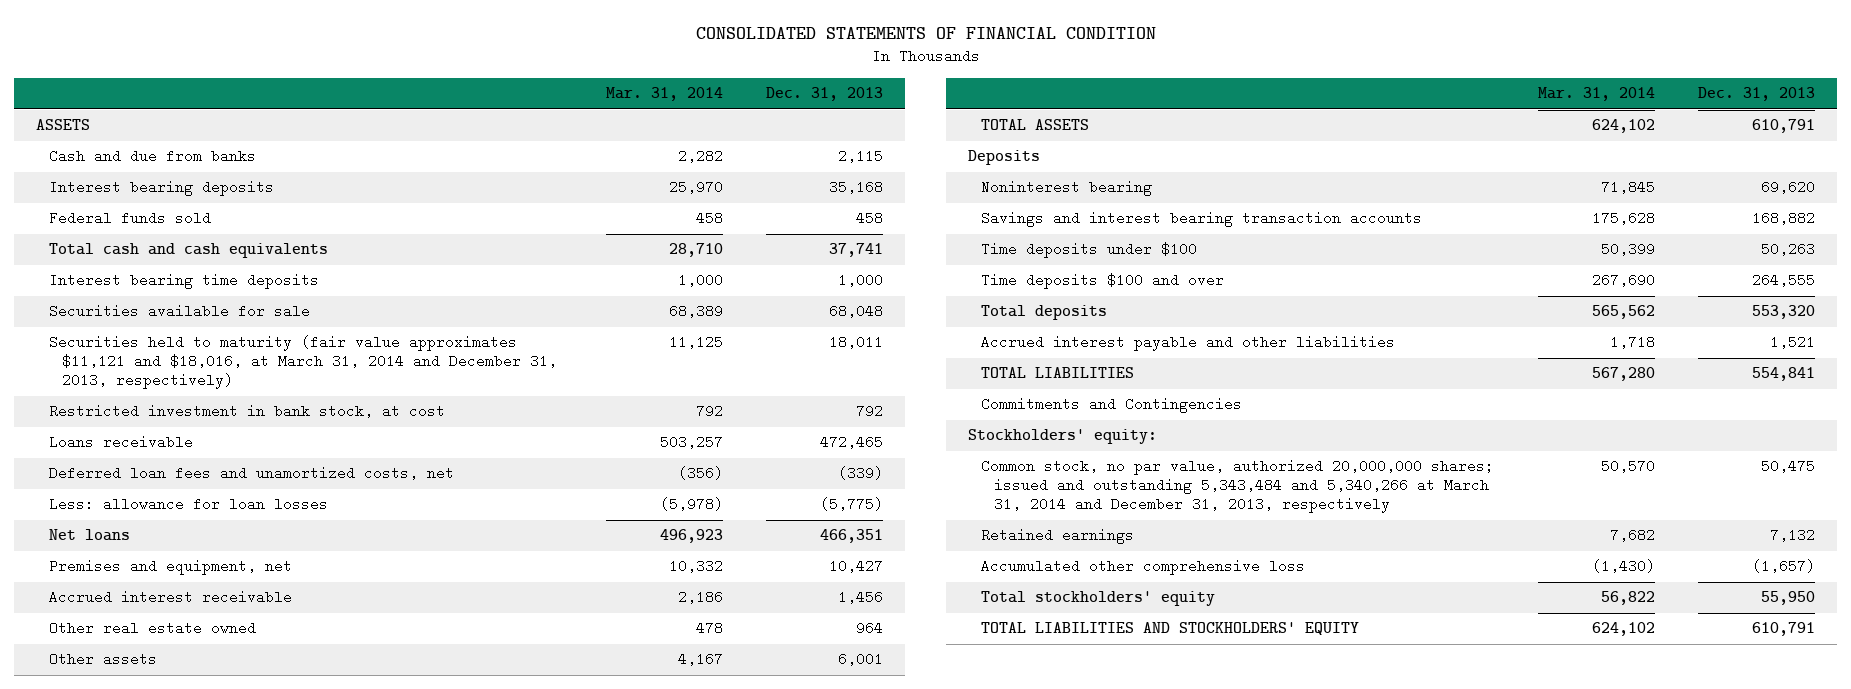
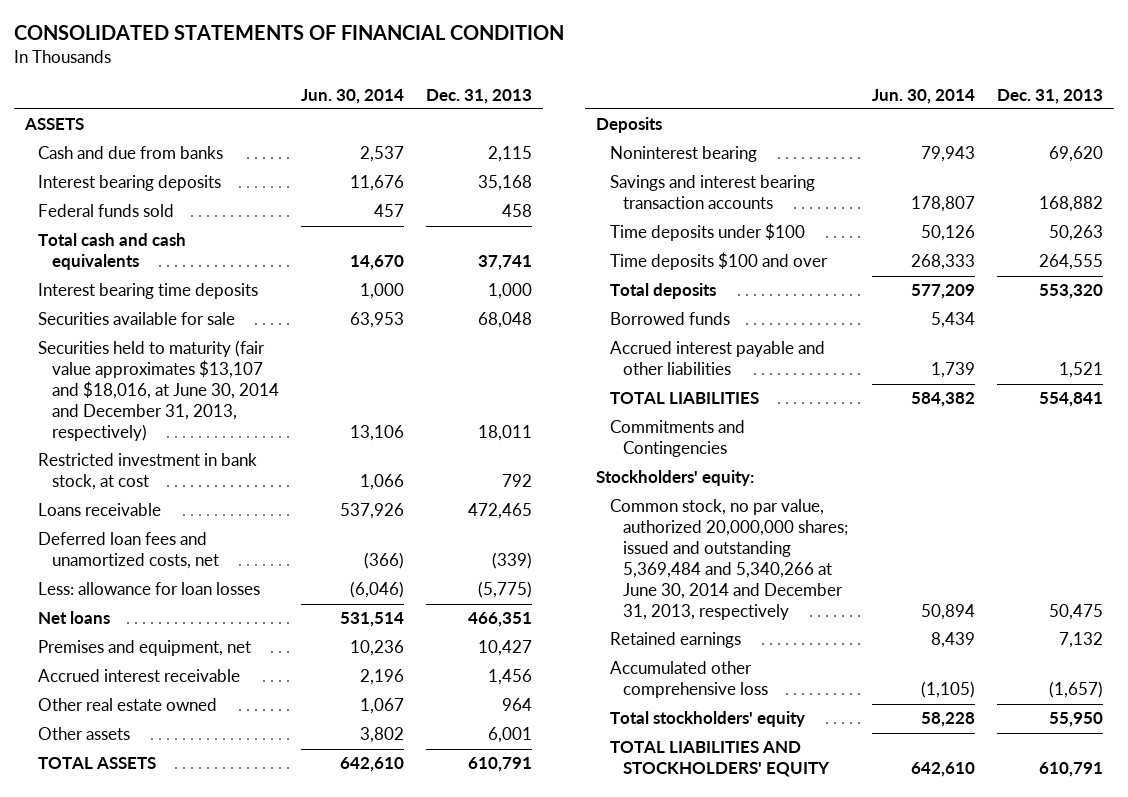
- | Mar. 31, 2014 | Dec. 31, 2013
+ | Jun. 30, 2014 | Dec. 31, 2013
- Securities held to maturity (fair value approximates $11,121 and $18,016, at March 31, 2014 and December 31, 2013, respectively) | 11,125 | 18,011
+ Securities held to maturity (fair value approximates $13,107 and $18,016, at June 30, 2014 and December 31, 2013, respectively) | 13,106 | 18,011
+ Borrowed funds | 5,434 |
- Common stock, no par value, authorized 20,000,000 shares; issued and outstanding 5,343,484 and 5,340,266 at March 31, 2014 and December 31, 2013, respectively | 50,570 | 50,475
+ Common stock, no par value, authorized 20,000,000 shares; issued and outstanding 5,369,484 and 5,340,266 at June 30, 2014 and December 31, 2013, respectively | 50,894 | 50,475

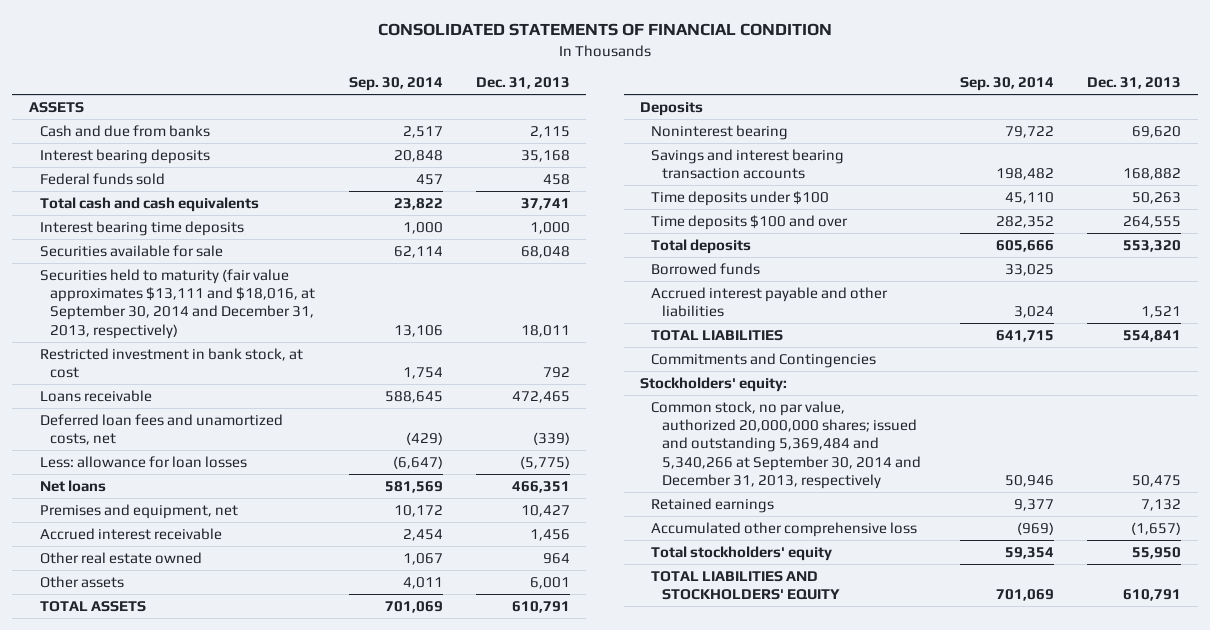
- | Jun. 30, 2014 | Dec. 31, 2013
+ | Sep. 30, 2014 | Dec. 31, 2013
- Securities held to maturity (fair value approximates $13,107 and $18,016, at June 30, 2014 and December 31, 2013, respectively) | 13,106 | 18,011
+ Securities held to maturity (fair value approximates $13,111 and $18,016, at September 30, 2014 and December 31, 2013, respectively) | 13,106 | 18,011
- Common stock, no par value, authorized 20,000,000 shares; issued and outstanding 5,369,484 and 5,340,266 at June 30, 2014 and December 31, 2013, respectively | 50,894 | 50,475
+ Common stock, no par value, authorized 20,000,000 shares; issued and outstanding 5,369,484 and 5,340,266 at September 30, 2014 and December 31, 2013, respectively | 50,946 | 50,475

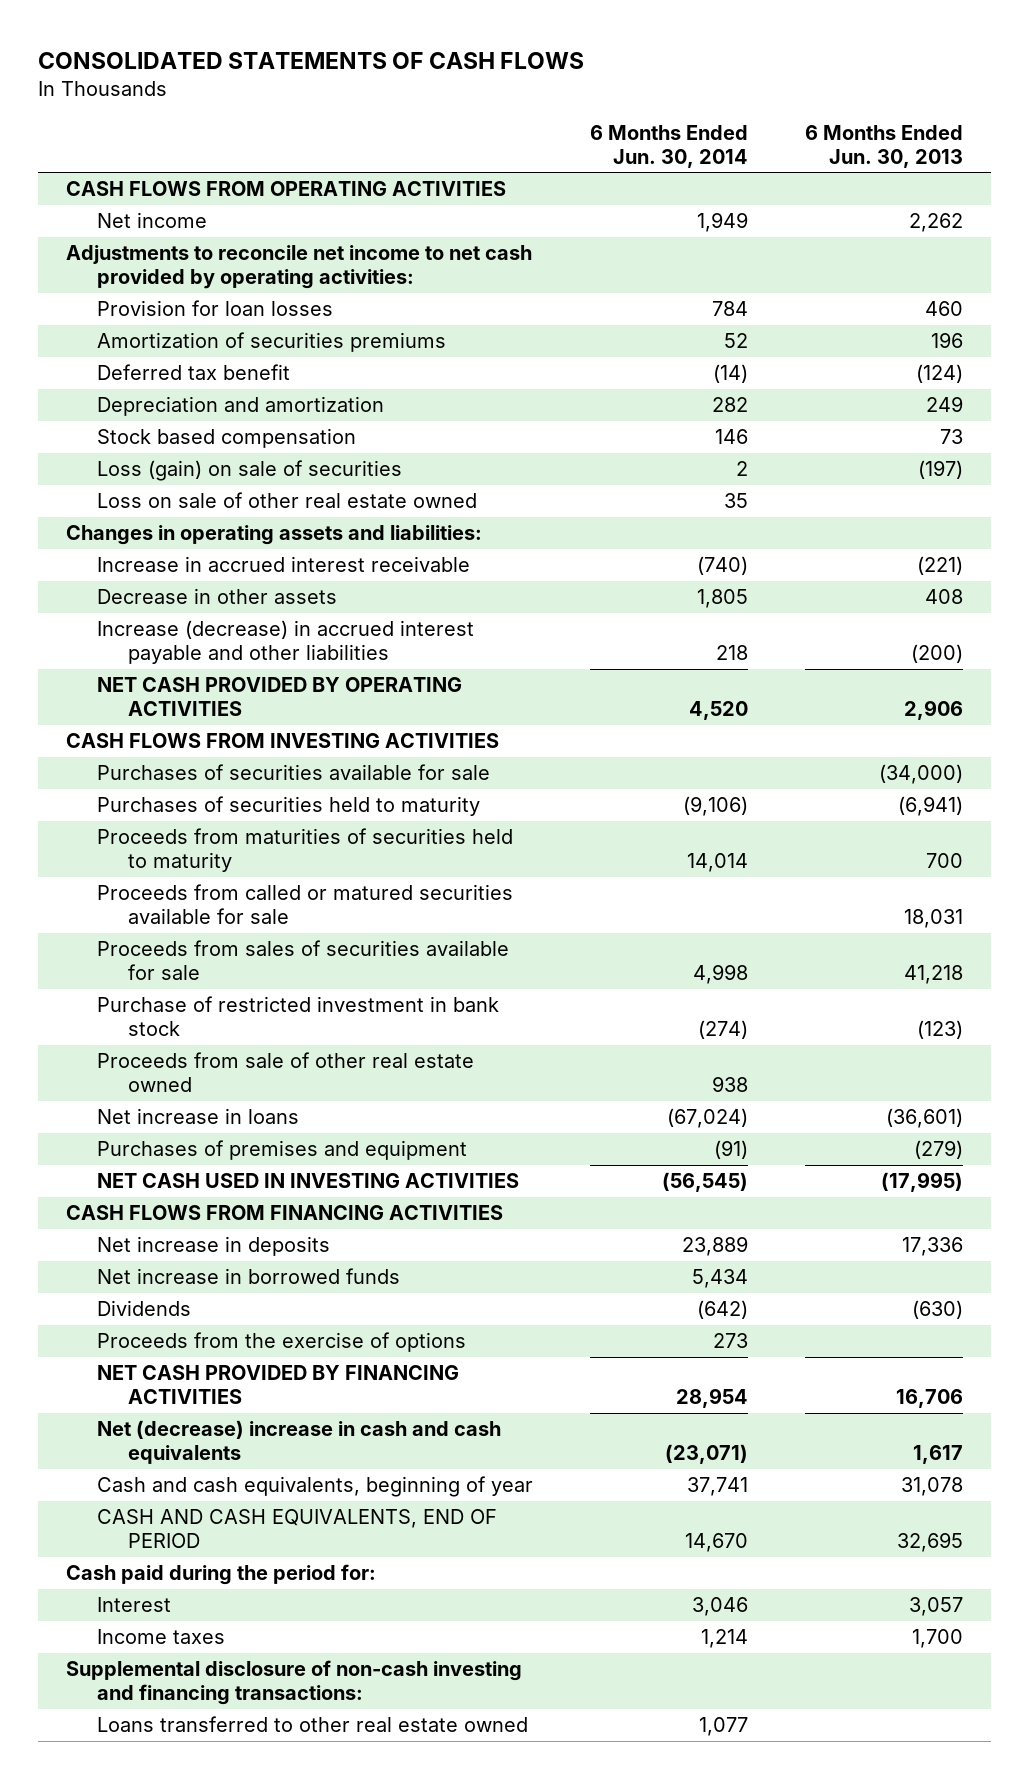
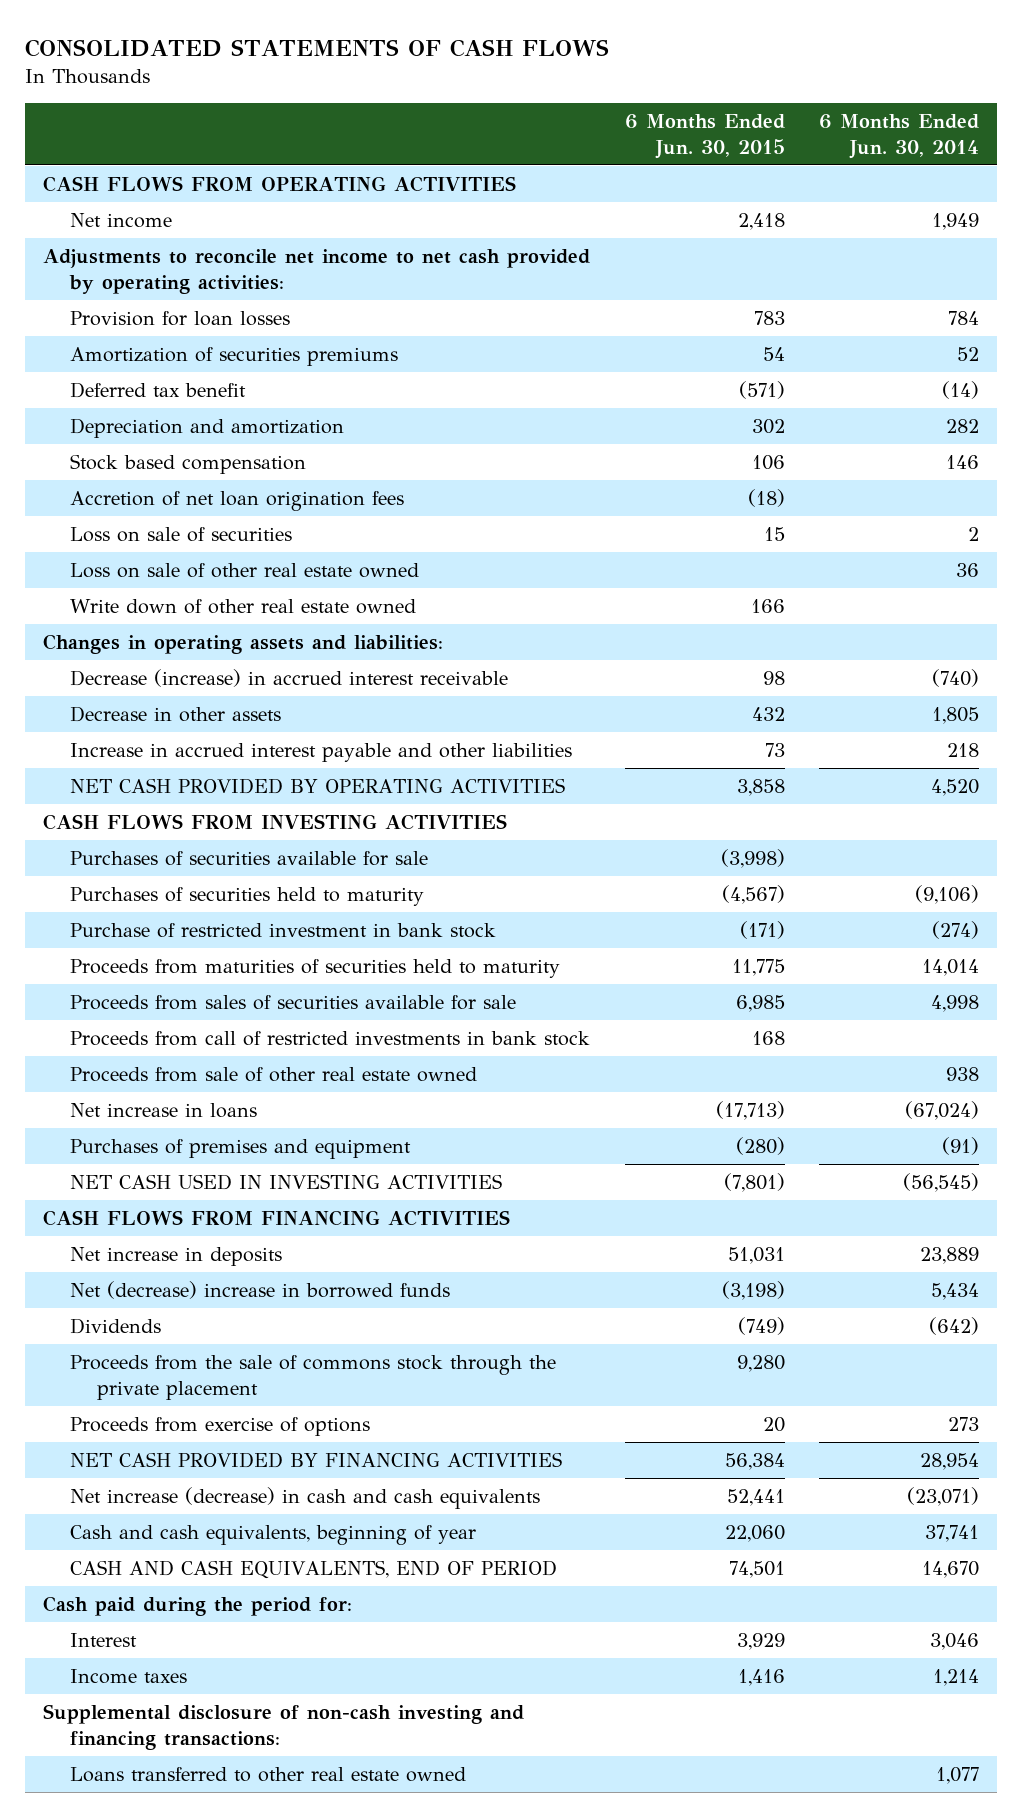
- | 6 Months Ended Jun. 30, 2014 | 6 Months Ended Jun. 30, 2013
+ | 6 Months Ended Jun. 30, 2015 | 6 Months Ended Jun. 30, 2014
- Loss (gain) on sale of securities | 2 | (197)
- Loss on sale of other real estate owned | 35 |
+ Accretion of net loan origination fees | (18) |
+ Loss on sale of securities | 15 | 2
+ Loss on sale of other real estate owned | | 36
+ Write down of other real estate owned | 166 |
- Increase in accrued interest receivable | (740) | (221)
+ Decrease (increase) in accrued interest receivable | 98 | (740)
- Increase (decrease) in accrued interest payable and other liabilities | 218 | (200)
+ Increase in accrued interest payable and other liabilities | 73 | 218
moved up: Purchase of restricted investment in bank stock | (171) | (274)
- Proceeds from called or matured securities available for sale | | 18,031
+ Proceeds from call of restricted investments in bank stock | 168 |
- Net increase in borrowed funds | 5,434 |
+ Net (decrease) increase in borrowed funds | (3,198) | 5,434
- Proceeds from the exercise of options | 273 |
+ Proceeds from the sale of commons stock through the private placement | 9,280 |
+ Proceeds from exercise of options | 20 | 273
- Net (decrease) increase in cash and cash equivalents | (23,071) | 1,617
+ Net increase (decrease) in cash and cash equivalents | 52,441 | (23,071)

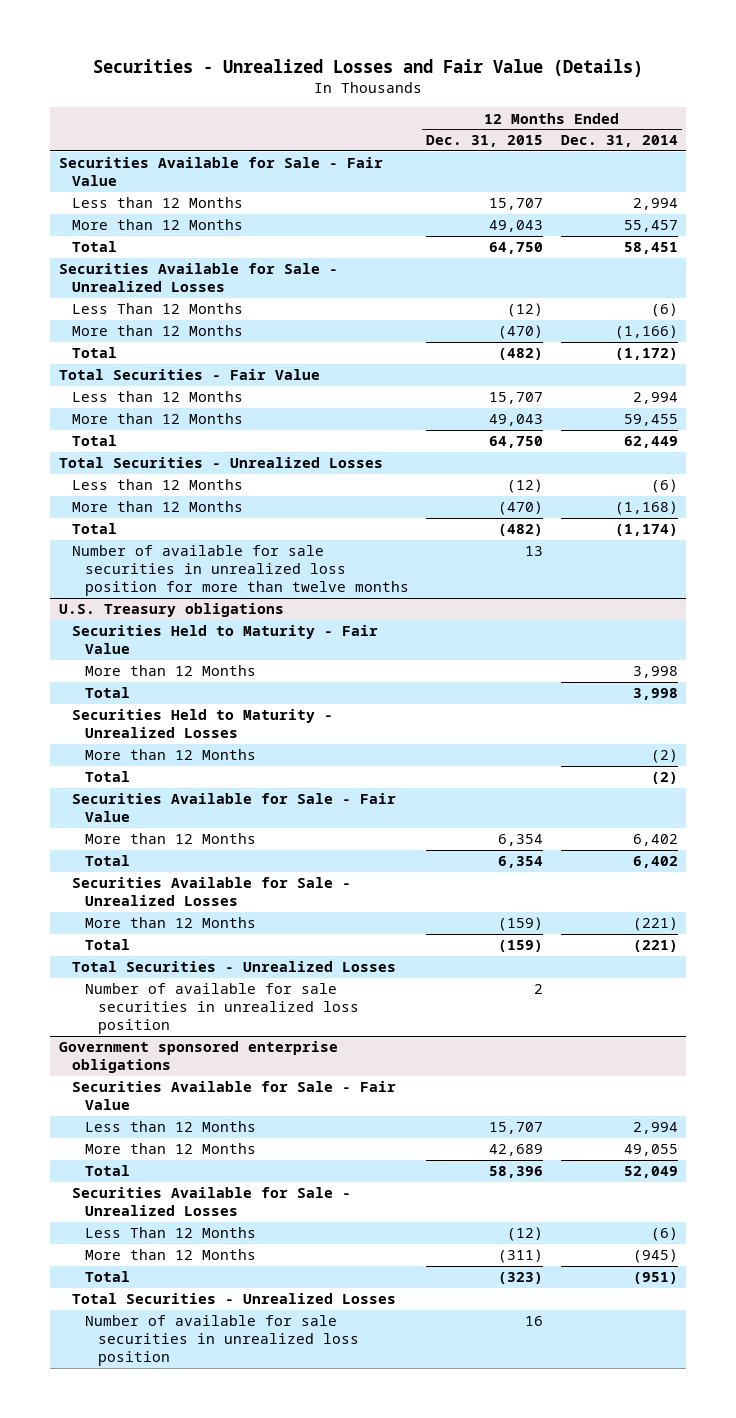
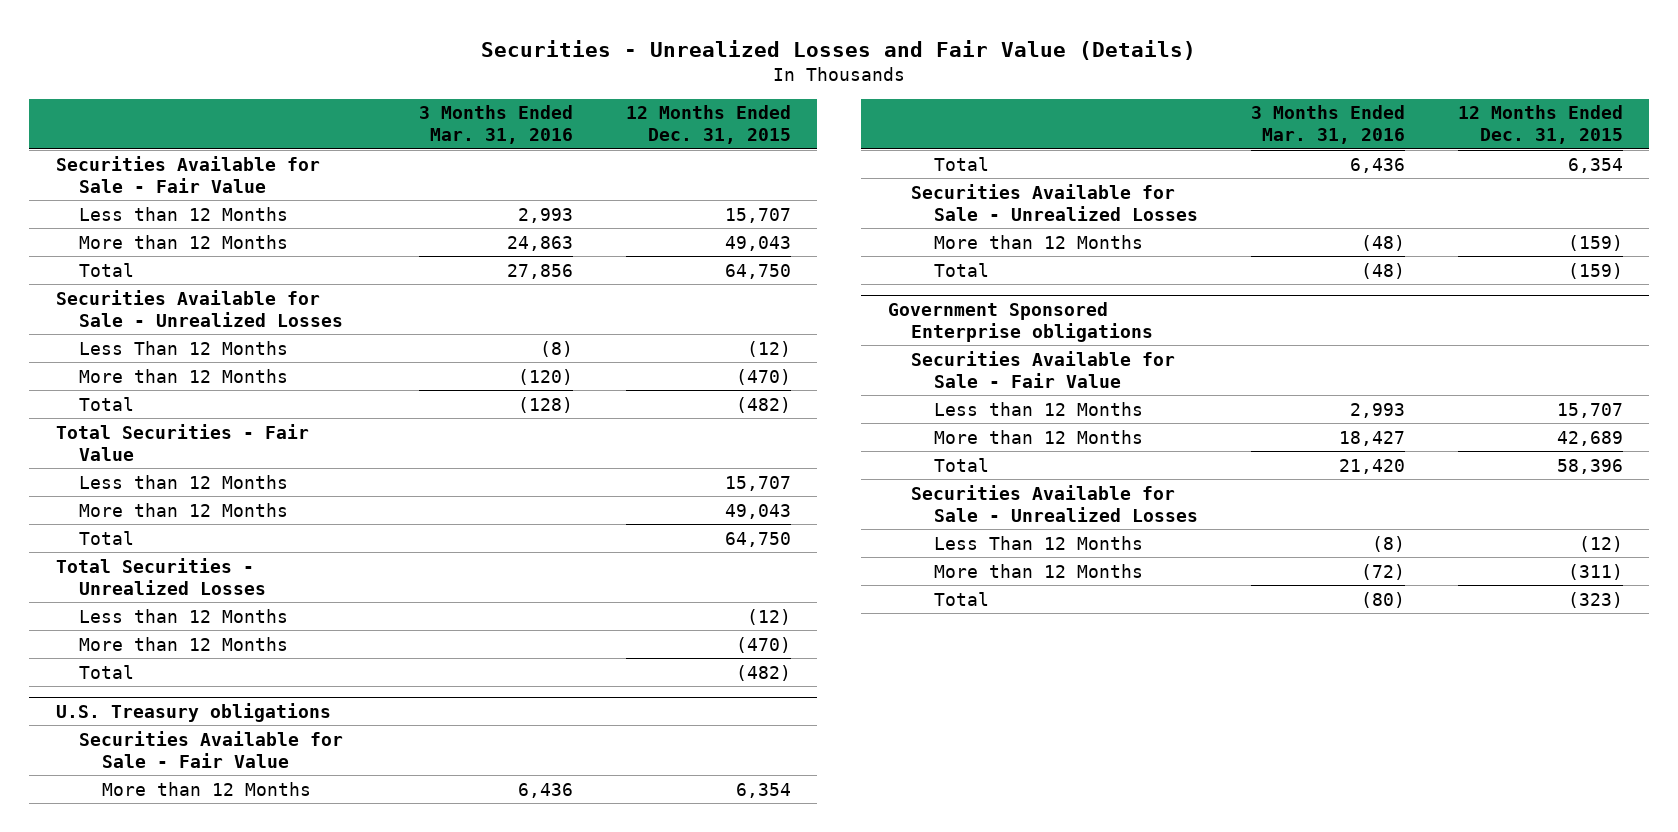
- | 12 Months Ended Dec. 31, 2015 | 12 Months Ended Dec. 31, 2014
+ | 3 Months Ended Mar. 31, 2016 | 12 Months Ended Dec. 31, 2015
- Number of available for sale securities in unrealized loss position for more than twelve months | 13 |
@ U.S. Treasury obligations
- Securities Held to Maturity - Fair Value
- More than 12 Months | | 3,998
- Total | | 3,998
- Securities Held to Maturity - Unrealized Losses
- More than 12 Months | | (2)
- Total | | (2)
- Total Securities - Unrealized Losses
- Number of available for sale securities in unrealized loss position | 2 |
- Government sponsored enterprise obligations
+ Government Sponsored Enterprise obligations
- Total Securities - Unrealized Losses
- Number of available for sale securities in unrealized loss position | 16 |

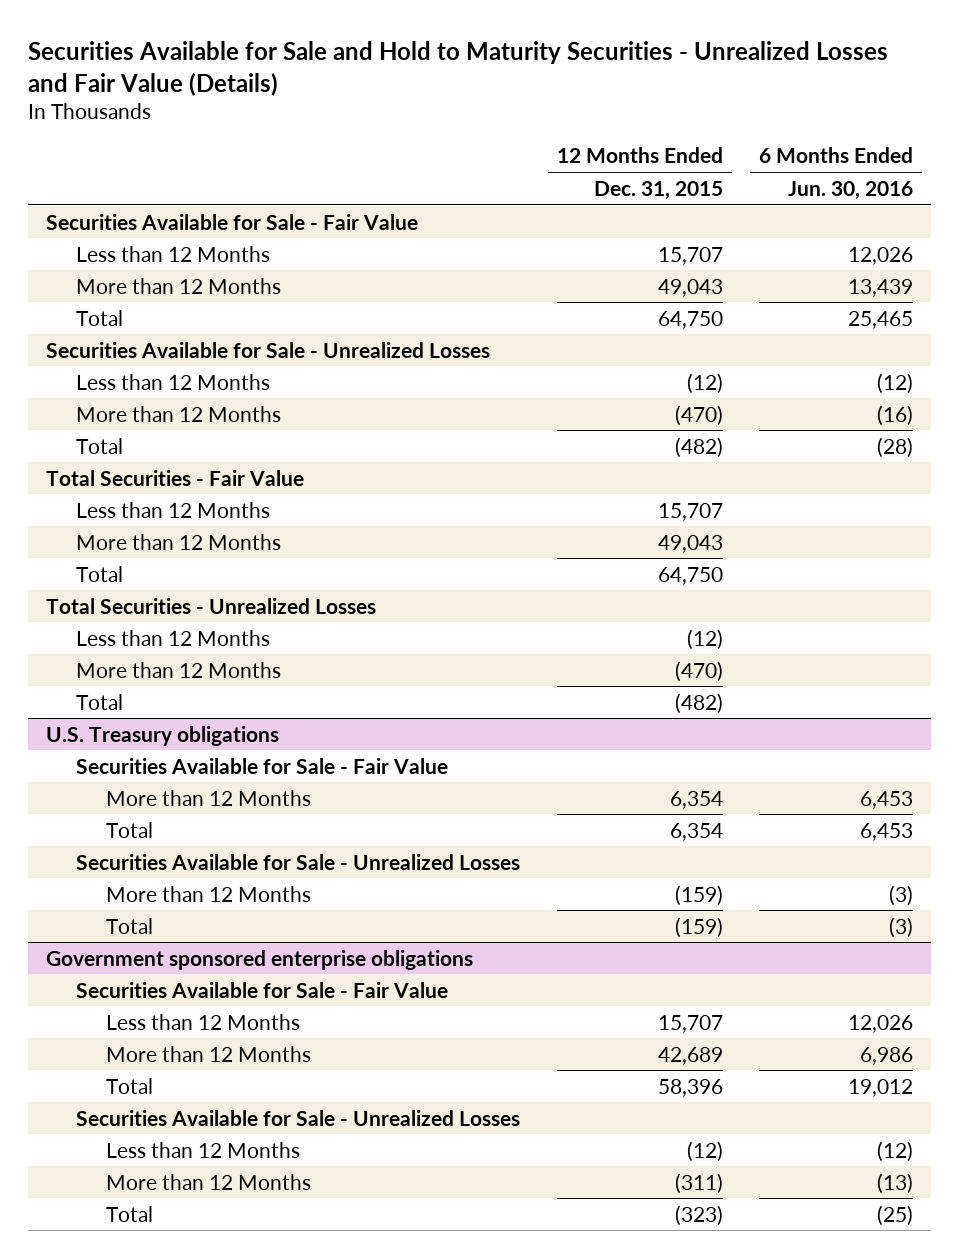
- Securities - Unrealized Losses and Fair Value (Details)
+ Securities Available for Sale and Hold to Maturity Securities - Unrealized Losses and Fair Value (Details)
- | 3 Months Ended Mar. 31, 2016 | 12 Months Ended Dec. 31, 2015
+ | 12 Months Ended Dec. 31, 2015 | 6 Months Ended Jun. 30, 2016
- Less Than 12 Months | (8) | (12)
+ Less than 12 Months | (12) | (12)
- Government Sponsored Enterprise obligations
+ Government sponsored enterprise obligations
- Less Than 12 Months | (8) | (12)
+ Less than 12 Months | (12) | (12)

